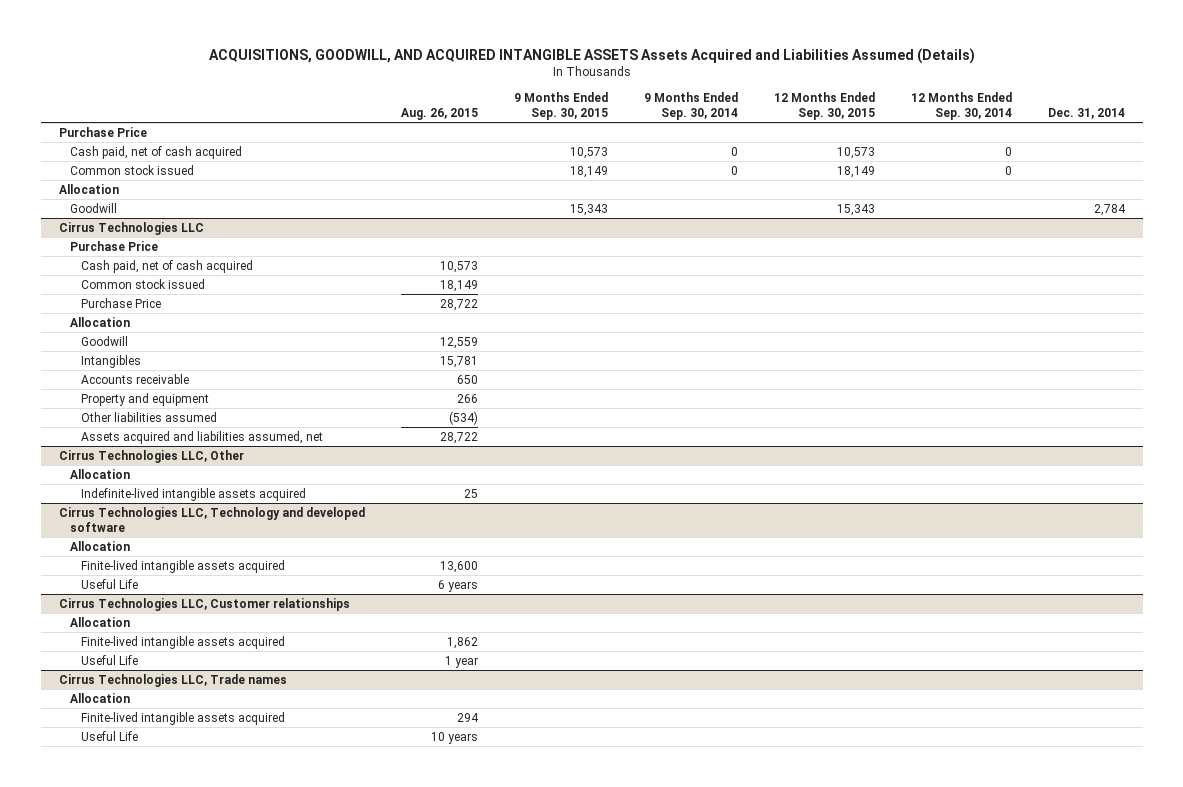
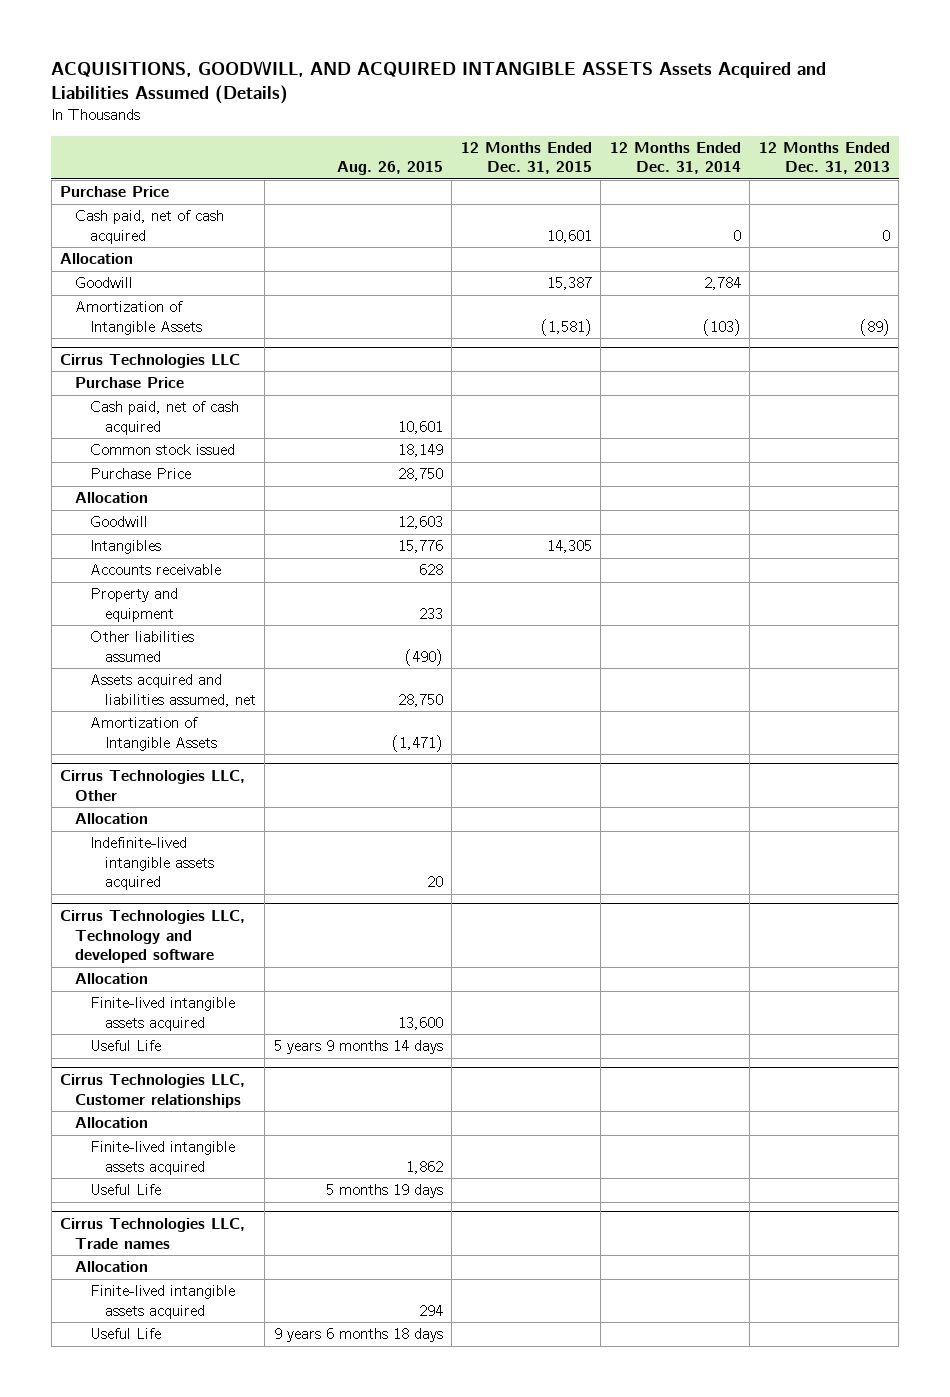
- | Aug. 26, 2015 | 9 Months Ended Sep. 30, 2015 | 9 Months Ended Sep. 30, 2014 | 12 Months Ended Sep. 30, 2015 | 12 Months Ended Sep. 30, 2014 | Dec. 31, 2014
+ | Aug. 26, 2015 | 12 Months Ended Dec. 31, 2015 | 12 Months Ended Dec. 31, 2014 | 12 Months Ended Dec. 31, 2013
- Common stock issued | | 18,149 | 0 | 18,149 | 0 |
+ Amortization of Intangible Assets | | (1,581) | (103) | (89)
@ Cirrus Technologies LLC
- Cash paid, net of cash acquired | 10,573 | | | | |
+ Cash paid, net of cash acquired | 10,601 | | |
- Purchase Price | 28,722 | | | | |
+ Purchase Price | 28,750 | | |
- Goodwill | 12,559 | | | | |
- Intangibles | 15,781 | | | | |
- Accounts receivable | 650 | | | | |
- Property and equipment | 266 | | | | |
- Other liabilities assumed | (534) | | | | |
- Assets acquired and liabilities assumed, net | 28,722 | | | | |
+ Goodwill | 12,603 | | |
+ Intangibles | 15,776 | 14,305 | |
+ Accounts receivable | 628 | | |
+ Property and equipment | 233 | | |
+ Other liabilities assumed | (490) | | |
+ Assets acquired and liabilities assumed, net | 28,750 | | |
+ Amortization of Intangible Assets | (1,471) | | |
@ Cirrus Technologies LLC, Other
- Indefinite-lived intangible assets acquired | 25 | | | | |
+ Indefinite-lived intangible assets acquired | 20 | | |
@ Cirrus Technologies LLC, Technology and developed software
- Useful Life | 6 years | | | | |
+ Useful Life | 5 years 9 months 14 days | | |
@ Cirrus Technologies LLC, Customer relationships
- Useful Life | 1 year | | | | |
+ Useful Life | 5 months 19 days | | |
@ Cirrus Technologies LLC, Trade names
- Useful Life | 10 years | | | | |
+ Useful Life | 9 years 6 months 18 days | | |

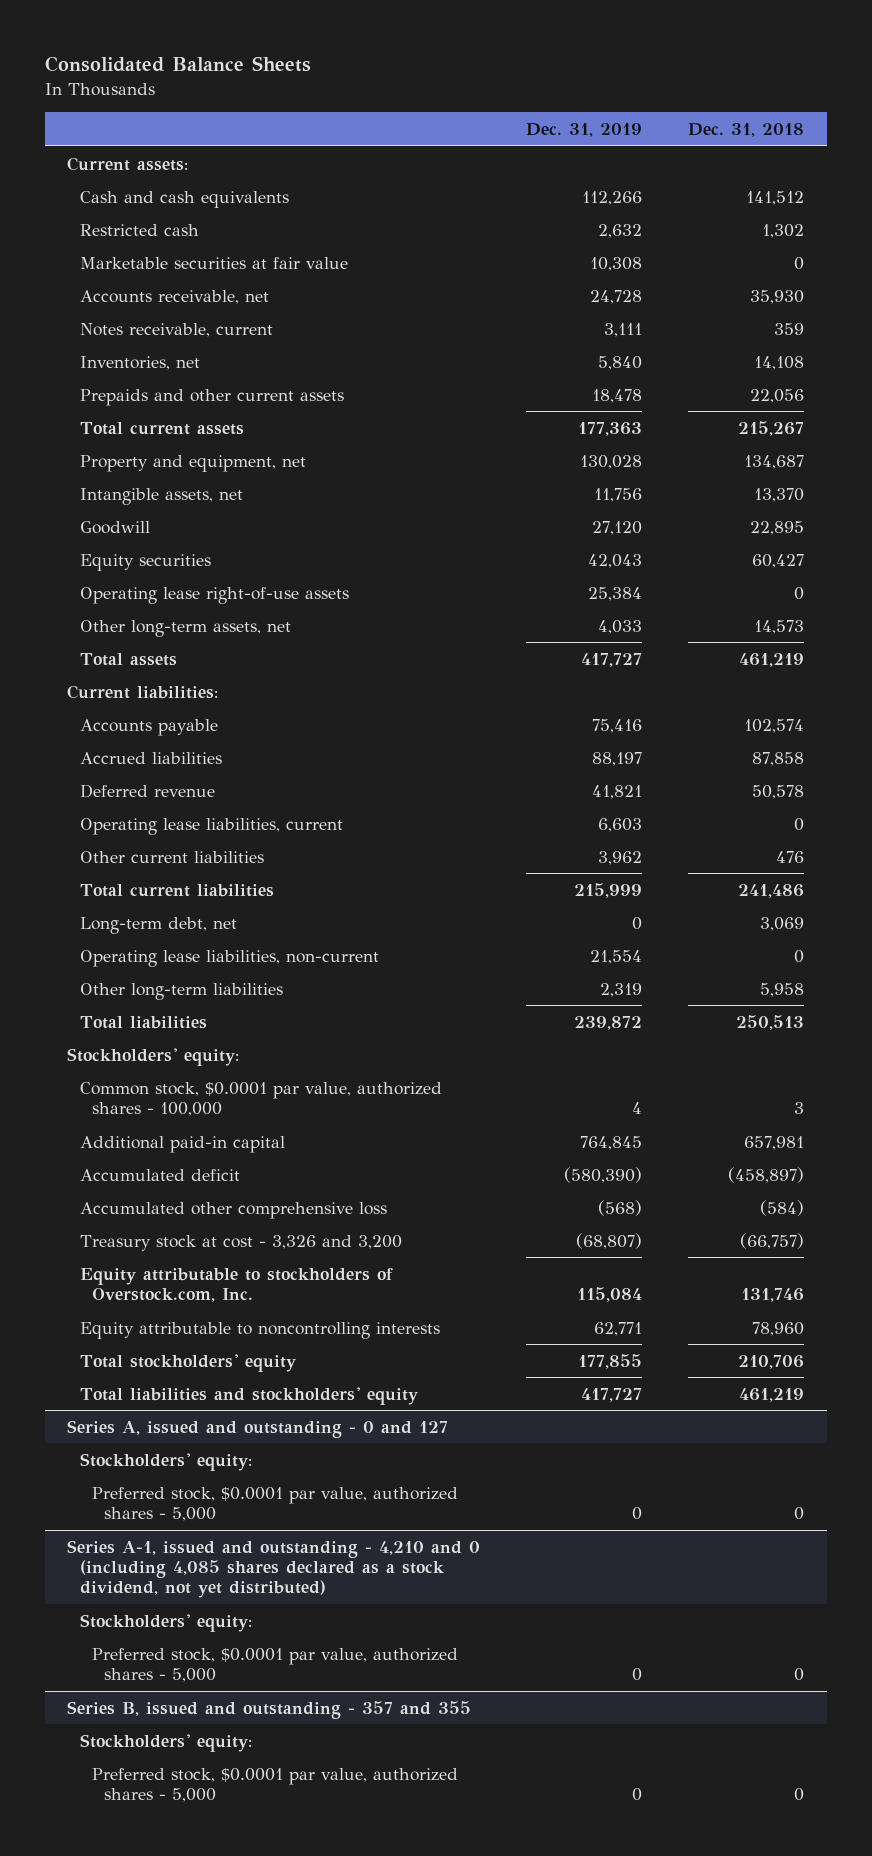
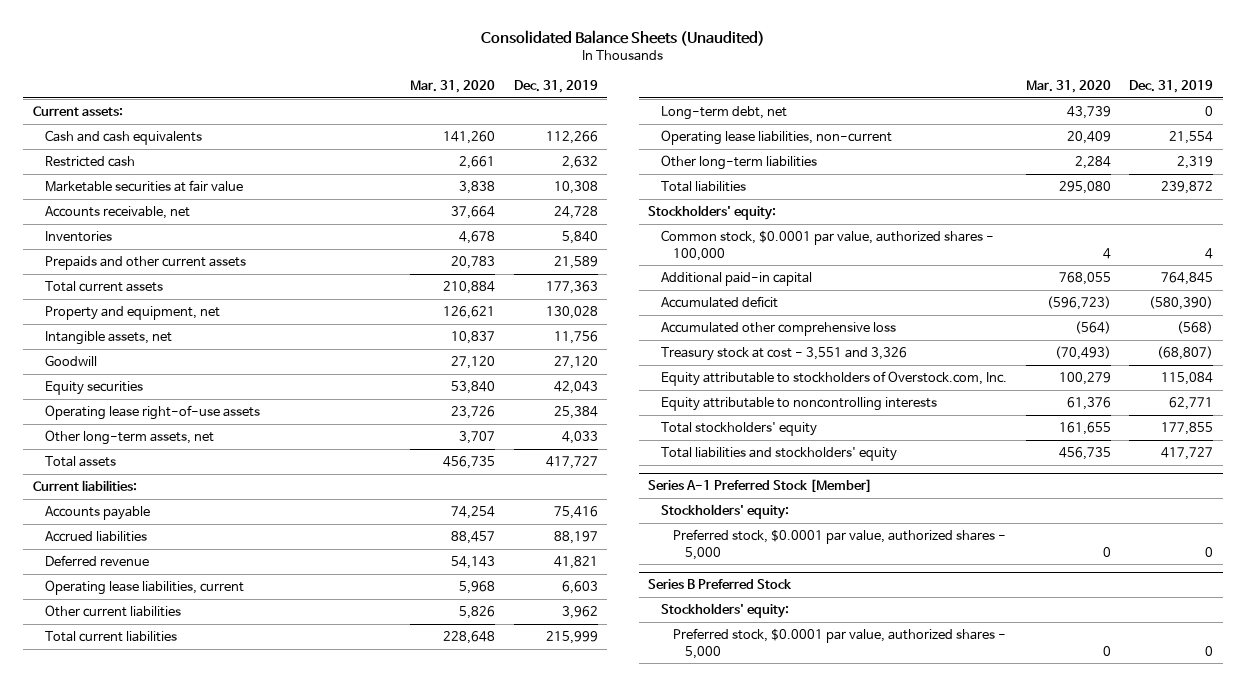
- Consolidated Balance Sheets
+ Consolidated Balance Sheets (Unaudited)
- | Dec. 31, 2019 | Dec. 31, 2018
+ | Mar. 31, 2020 | Dec. 31, 2019
- Notes receivable, current | 3,111 | 359
- Inventories, net | 5,840 | 14,108
- Prepaids and other current assets | 18,478 | 22,056
+ Inventories | 4,678 | 5,840
+ Prepaids and other current assets | 20,783 | 21,589
- Treasury stock at cost - 3,326 and 3,200 | (68,807) | (66,757)
+ Treasury stock at cost - 3,551 and 3,326 | (70,493) | (68,807)
- Series A, issued and outstanding - 0 and 127
- Stockholders' equity:
- Preferred stock, $0.0001 par value, authorized shares - 5,000 | 0 | 0
- Series A-1, issued and outstanding - 4,210 and 0 (including 4,085 shares declared as a stock dividend, not yet distributed)
+ Series A-1 Preferred Stock [Member]
- Series B, issued and outstanding - 357 and 355
+ Series B Preferred Stock

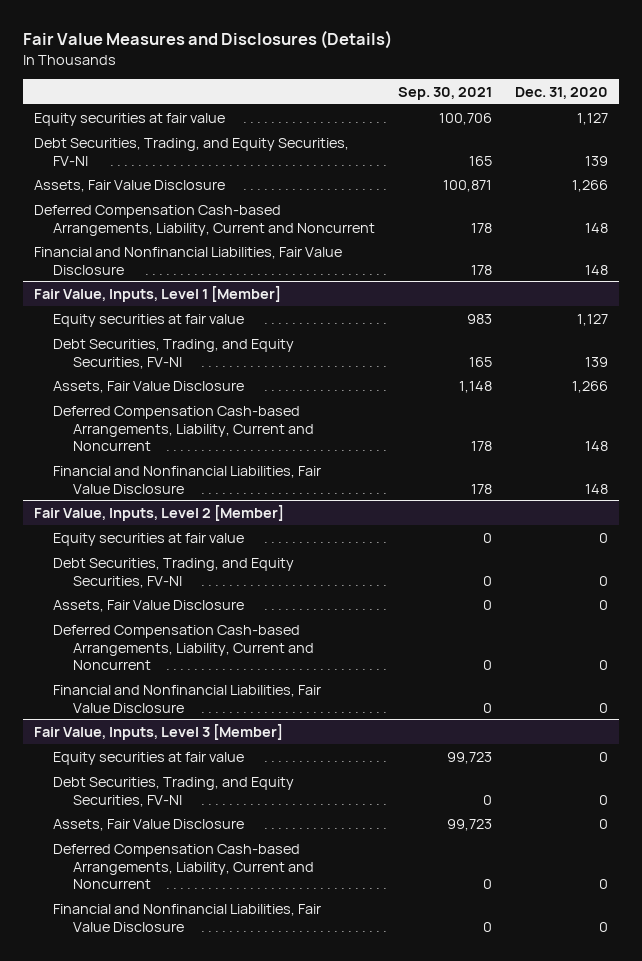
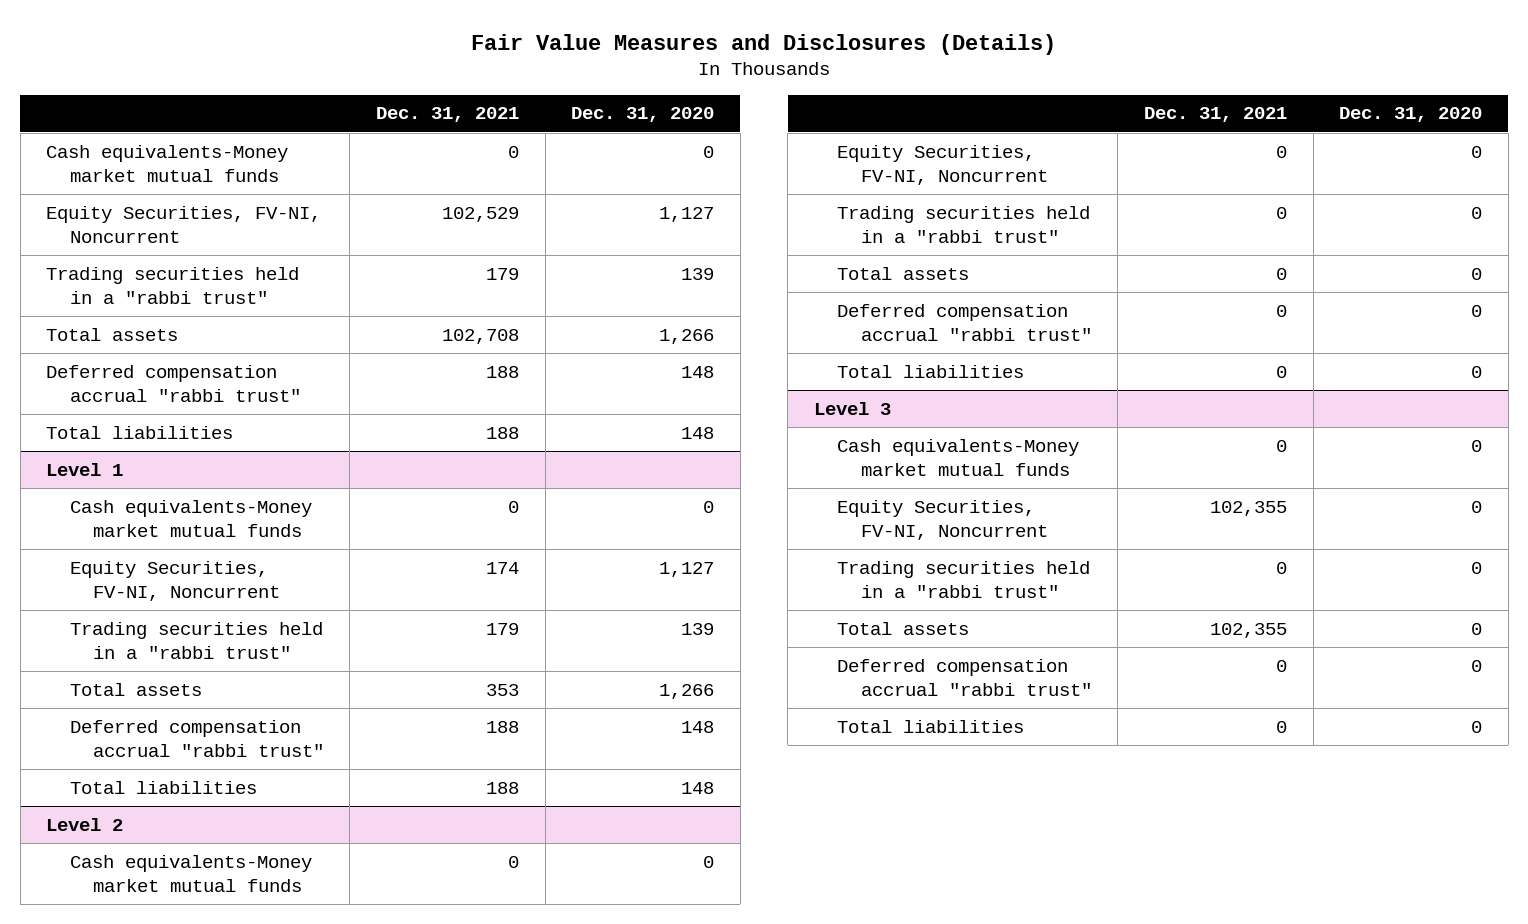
- | Sep. 30, 2021 | Dec. 31, 2020
+ | Dec. 31, 2021 | Dec. 31, 2020
- Equity securities at fair value | 100,706 | 1,127
- Debt Securities, Trading, and Equity Securities, FV-NI | 165 | 139
- Assets, Fair Value Disclosure | 100,871 | 1,266
- Deferred Compensation Cash-based Arrangements, Liability, Current and Noncurrent | 178 | 148
- Financial and Nonfinancial Liabilities, Fair Value Disclosure | 178 | 148
- Fair Value, Inputs, Level 1 [Member]
- Equity securities at fair value | 983 | 1,127
- Debt Securities, Trading, and Equity Securities, FV-NI | 165 | 139
- Assets, Fair Value Disclosure | 1,148 | 1,266
- Deferred Compensation Cash-based Arrangements, Liability, Current and Noncurrent | 178 | 148
- Financial and Nonfinancial Liabilities, Fair Value Disclosure | 178 | 148
- Fair Value, Inputs, Level 2 [Member]
- Equity securities at fair value | 0 | 0
- Debt Securities, Trading, and Equity Securities, FV-NI | 0 | 0
- Assets, Fair Value Disclosure | 0 | 0
- Deferred Compensation Cash-based Arrangements, Liability, Current and Noncurrent | 0 | 0
- Financial and Nonfinancial Liabilities, Fair Value Disclosure | 0 | 0
- Fair Value, Inputs, Level 3 [Member]
- Equity securities at fair value | 99,723 | 0
- Debt Securities, Trading, and Equity Securities, FV-NI | 0 | 0
- Assets, Fair Value Disclosure | 99,723 | 0
- Deferred Compensation Cash-based Arrangements, Liability, Current and Noncurrent | 0 | 0
- Financial and Nonfinancial Liabilities, Fair Value Disclosure | 0 | 0
+ Cash equivalents-Money market mutual funds | 0 | 0
+ Equity Securities, FV-NI, Noncurrent | 102,529 | 1,127
+ Trading securities held in a "rabbi trust" | 179 | 139
+ Total assets | 102,708 | 1,266
+ Deferred compensation accrual "rabbi trust" | 188 | 148
+ Total liabilities | 188 | 148
+ Level 1
+ Cash equivalents-Money market mutual funds | 0 | 0
+ Equity Securities, FV-NI, Noncurrent | 174 | 1,127
+ Trading securities held in a "rabbi trust" | 179 | 139
+ Total assets | 353 | 1,266
+ Deferred compensation accrual "rabbi trust" | 188 | 148
+ Total liabilities | 188 | 148
+ Level 2
+ Cash equivalents-Money market mutual funds | 0 | 0
+ Equity Securities, FV-NI, Noncurrent | 0 | 0
+ Trading securities held in a "rabbi trust" | 0 | 0
+ Total assets | 0 | 0
+ Deferred compensation accrual "rabbi trust" | 0 | 0
+ Total liabilities | 0 | 0
+ Level 3
+ Cash equivalents-Money market mutual funds | 0 | 0
+ Equity Securities, FV-NI, Noncurrent | 102,355 | 0
+ Trading securities held in a "rabbi trust" | 0 | 0
+ Total assets | 102,355 | 0
+ Deferred compensation accrual "rabbi trust" | 0 | 0
+ Total liabilities | 0 | 0

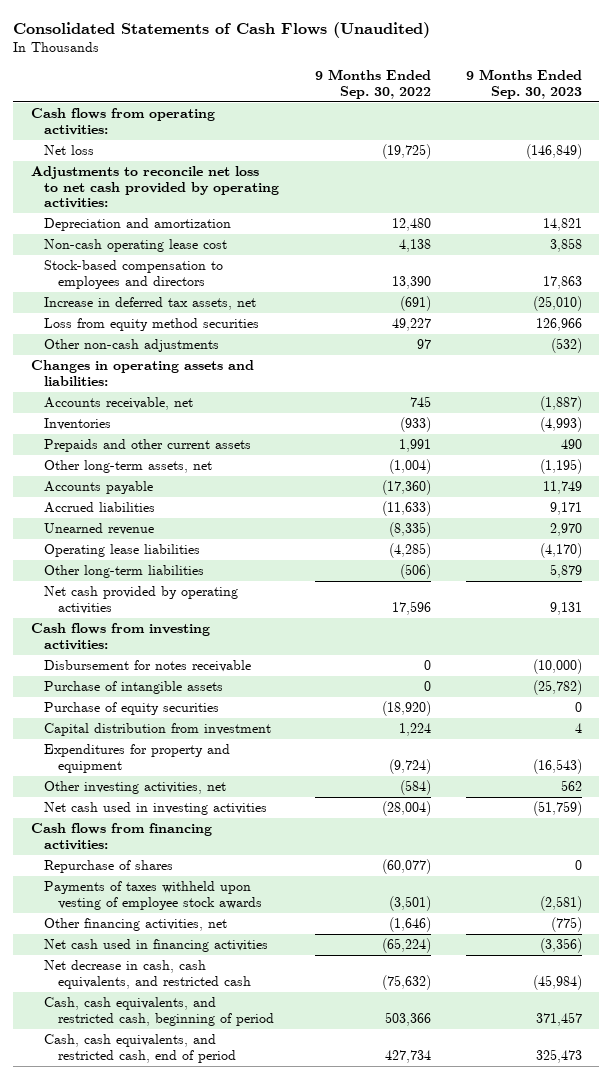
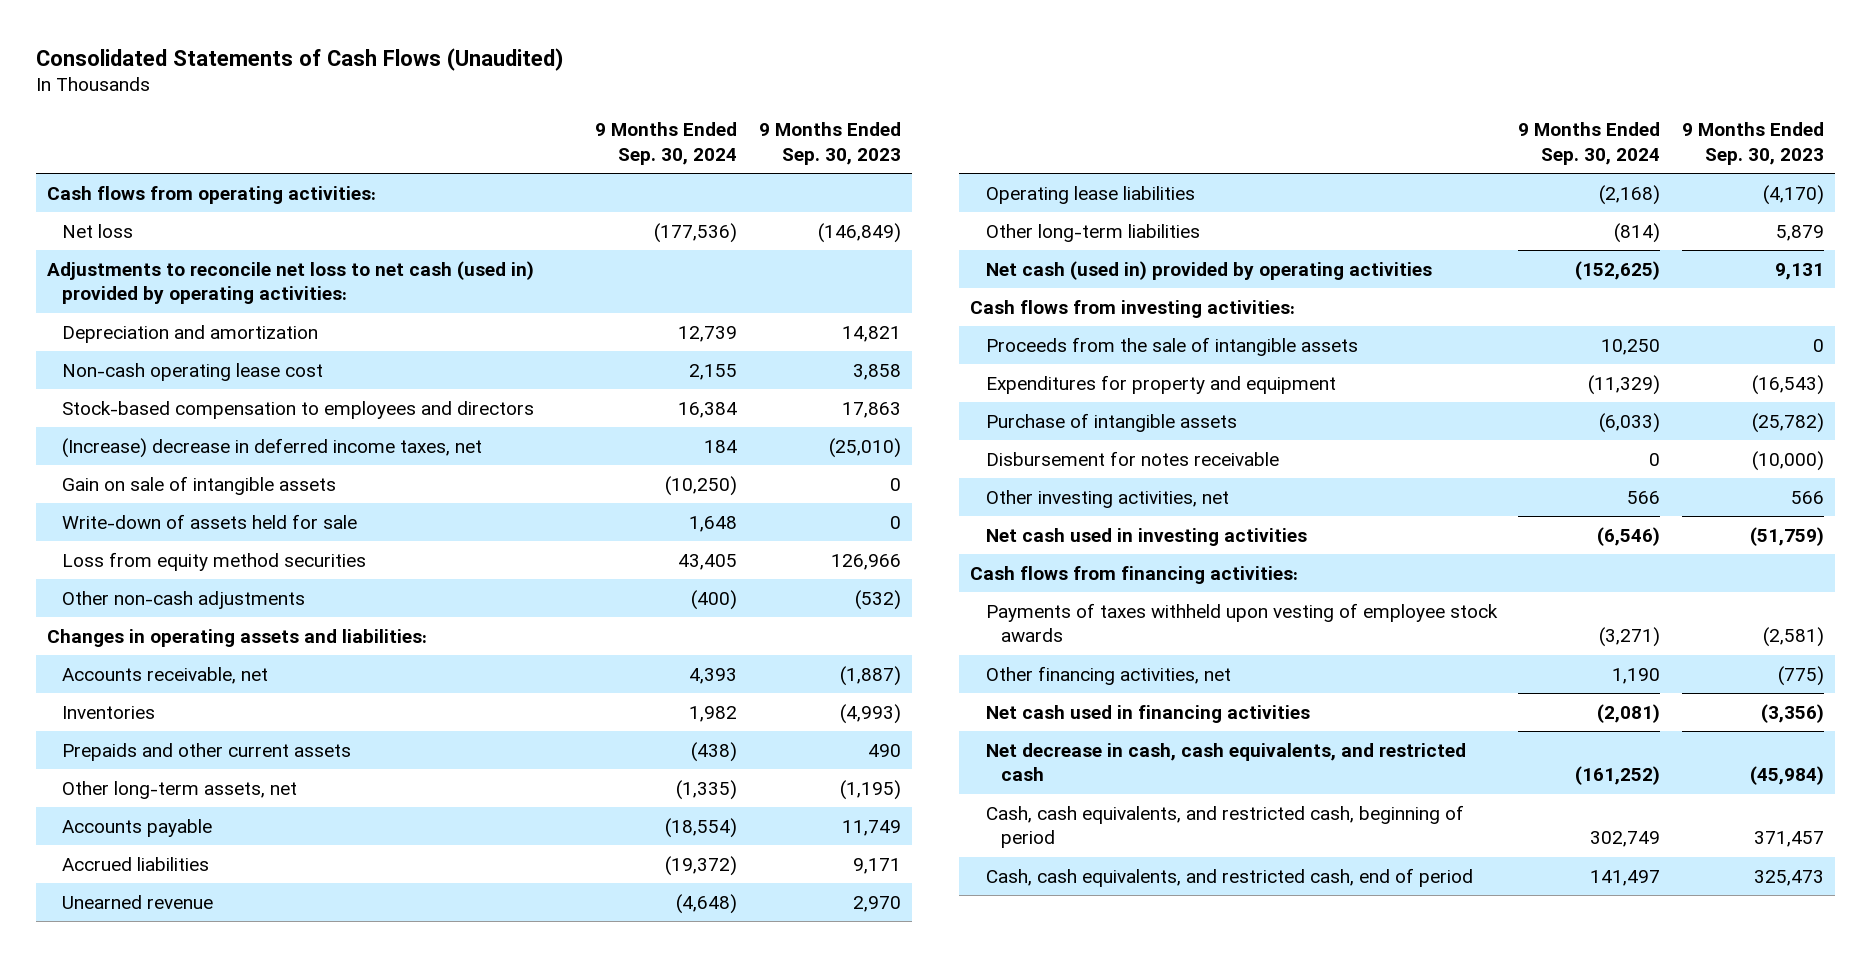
- | 9 Months Ended Sep. 30, 2022 | 9 Months Ended Sep. 30, 2023
+ | 9 Months Ended Sep. 30, 2024 | 9 Months Ended Sep. 30, 2023
- Adjustments to reconcile net loss to net cash provided by operating activities:
+ Adjustments to reconcile net loss to net cash (used in) provided by operating activities:
- Increase in deferred tax assets, net | (691) | (25,010)
+ (Increase) decrease in deferred income taxes, net | 184 | (25,010)
+ Gain on sale of intangible assets | (10,250) | 0
+ Write-down of assets held for sale | 1,648 | 0
- Net cash provided by operating activities | 17,596 | 9,131
+ Net cash (used in) provided by operating activities | (152,625) | 9,131
- Purchase of equity securities | (18,920) | 0
- Capital distribution from investment | 1,224 | 4
+ Proceeds from the sale of intangible assets | 10,250 | 0
- Other investing activities, net | (584) | 562
moved down: Purchase of intangible assets | (6,033) | (25,782)
moved down: Disbursement for notes receivable | 0 | (10,000)
+ Other investing activities, net | 566 | 566
- Repurchase of shares | (60,077) | 0

